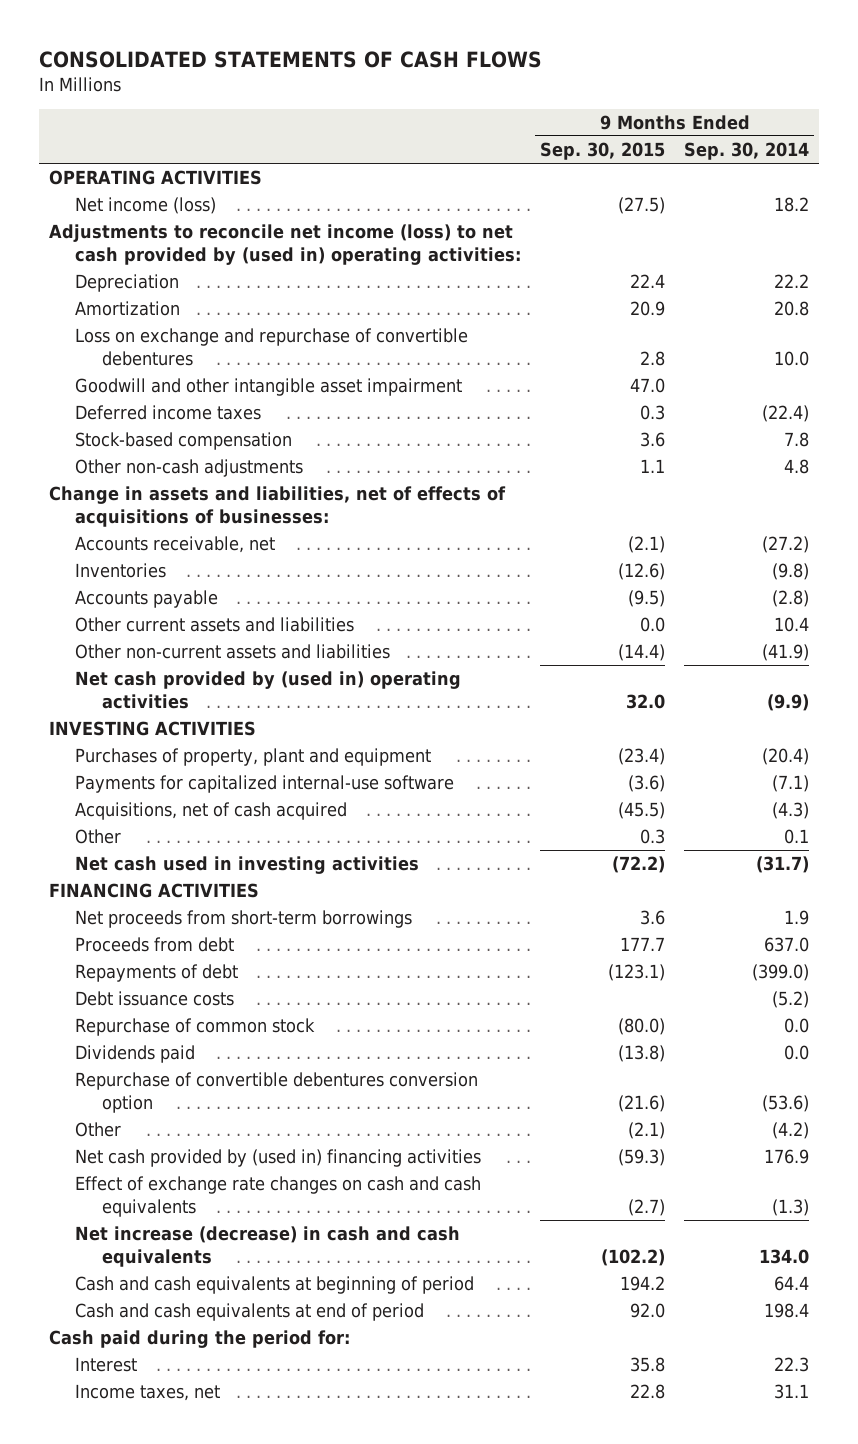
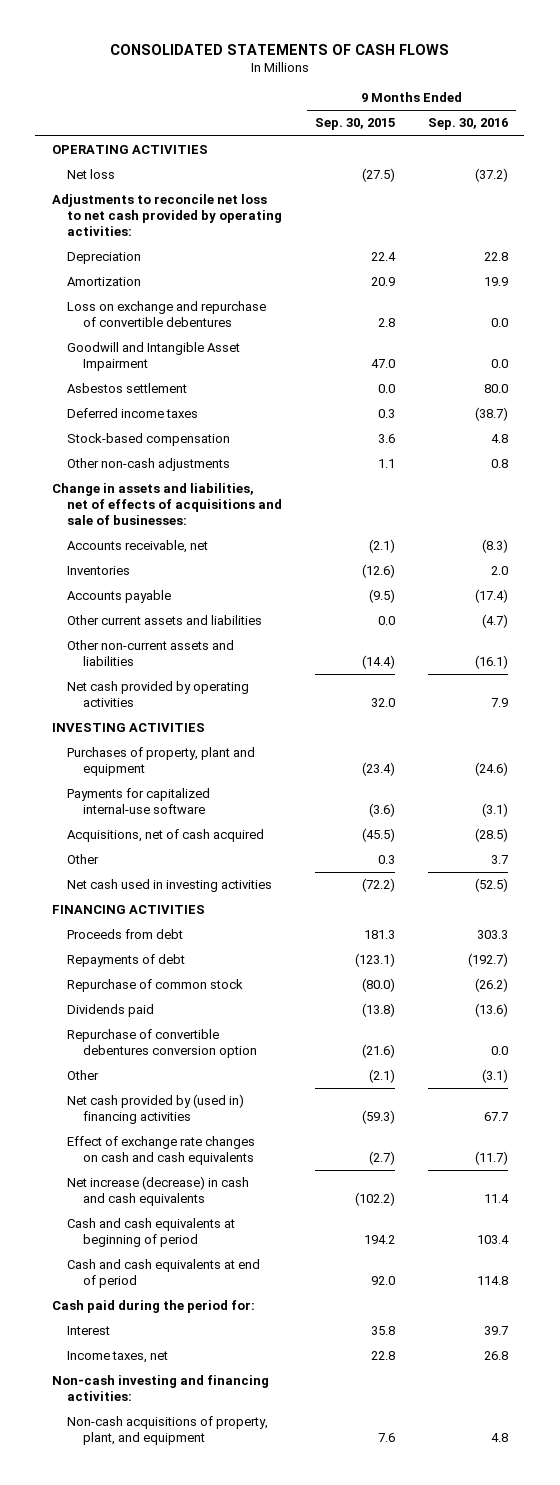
- | 9 Months Ended Sep. 30, 2015 | 9 Months Ended Sep. 30, 2014
+ | 9 Months Ended Sep. 30, 2015 | 9 Months Ended Sep. 30, 2016
- Net income (loss) | (27.5) | 18.2
- Adjustments to reconcile net income (loss) to net cash provided by (used in) operating activities:
+ Net loss | (27.5) | (37.2)
+ Adjustments to reconcile net loss to net cash provided by operating activities:
- Goodwill and other intangible asset impairment | 47.0 |
+ Goodwill and Intangible Asset Impairment | 47.0 | 0.0
+ Asbestos settlement | 0.0 | 80.0
- Change in assets and liabilities, net of effects of acquisitions of businesses:
+ Change in assets and liabilities, net of effects of acquisitions and sale of businesses:
- Net cash provided by (used in) operating activities | 32.0 | (9.9)
+ Net cash provided by operating activities | 32.0 | 7.9
- Net proceeds from short-term borrowings | 3.6 | 1.9
- Proceeds from debt | 177.7 | 637.0
+ Proceeds from debt | 181.3 | 303.3
- Debt issuance costs | | (5.2)
+ Non-cash investing and financing activities:
+ Non-cash acquisitions of property, plant, and equipment | 7.6 | 4.8

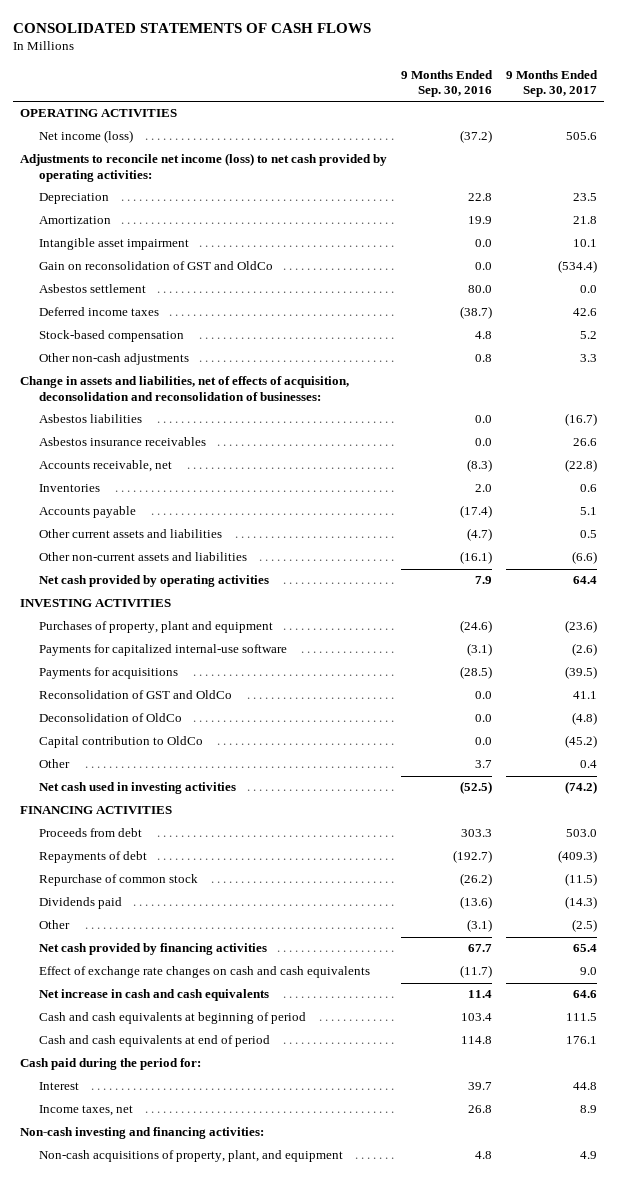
- | 9 Months Ended Sep. 30, 2015 | 9 Months Ended Sep. 30, 2016
+ | 9 Months Ended Sep. 30, 2016 | 9 Months Ended Sep. 30, 2017
- Net loss | (27.5) | (37.2)
- Adjustments to reconcile net loss to net cash provided by operating activities:
+ Net income (loss) | (37.2) | 505.6
+ Adjustments to reconcile net income (loss) to net cash provided by operating activities:
- Loss on exchange and repurchase of convertible debentures | 2.8 | 0.0
- Goodwill and Intangible Asset Impairment | 47.0 | 0.0
+ Intangible asset impairment | 0.0 | 10.1
+ Gain on reconsolidation of GST and OldCo | 0.0 | (534.4)
- Change in assets and liabilities, net of effects of acquisitions and sale of businesses:
+ Change in assets and liabilities, net of effects of acquisition, deconsolidation and reconsolidation of businesses:
+ Asbestos liabilities | 0.0 | (16.7)
+ Asbestos insurance receivables | 0.0 | 26.6
- Acquisitions, net of cash acquired | (45.5) | (28.5)
+ Payments for acquisitions | (28.5) | (39.5)
+ Reconsolidation of GST and OldCo | 0.0 | 41.1
+ Deconsolidation of OldCo | 0.0 | (4.8)
+ Capital contribution to OldCo | 0.0 | (45.2)
- Repurchase of convertible debentures conversion option | (21.6) | 0.0
- Net cash provided by (used in) financing activities | (59.3) | 67.7
+ Net cash provided by financing activities | 67.7 | 65.4
- Net increase (decrease) in cash and cash equivalents | (102.2) | 11.4
+ Net increase in cash and cash equivalents | 11.4 | 64.6

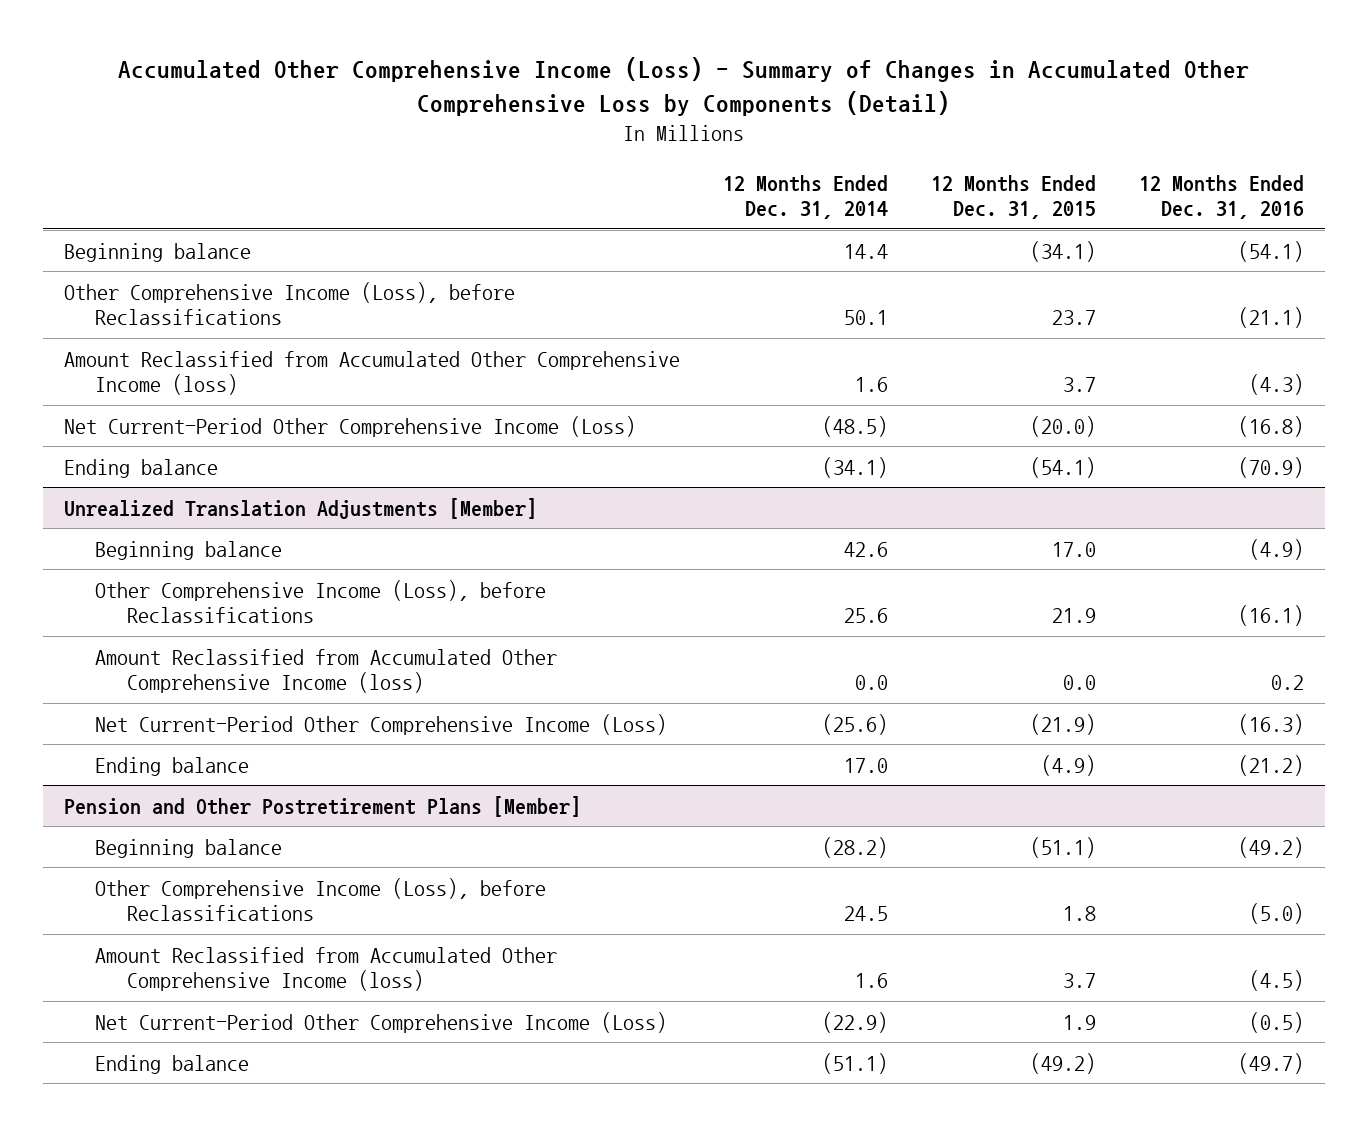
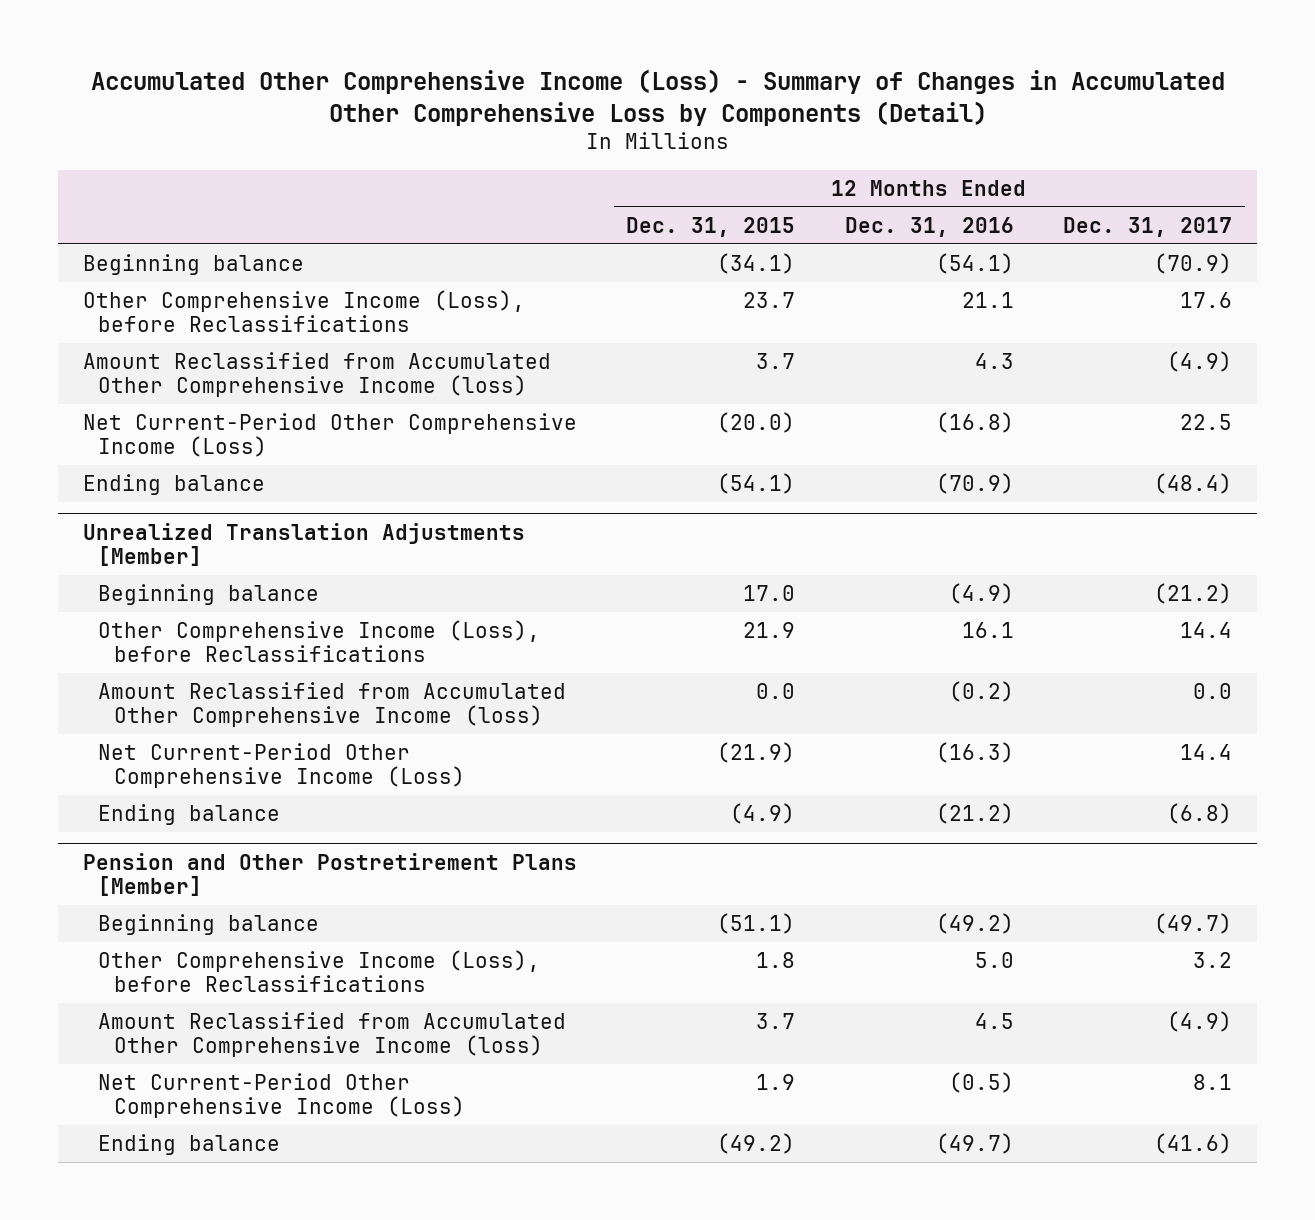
- | 12 Months Ended Dec. 31, 2014 | 12 Months Ended Dec. 31, 2015 | 12 Months Ended Dec. 31, 2016
+ | 12 Months Ended Dec. 31, 2015 | 12 Months Ended Dec. 31, 2016 | 12 Months Ended Dec. 31, 2017
- Other Comprehensive Income (Loss), before Reclassifications | 50.1 | 23.7 | (21.1)
- Amount Reclassified from Accumulated Other Comprehensive Income (loss) | 1.6 | 3.7 | (4.3)
+ Other Comprehensive Income (Loss), before Reclassifications | 23.7 | 21.1 | 17.6
+ Amount Reclassified from Accumulated Other Comprehensive Income (loss) | 3.7 | 4.3 | (4.9)
@ Unrealized Translation Adjustments [Member]
- Other Comprehensive Income (Loss), before Reclassifications | 25.6 | 21.9 | (16.1)
- Amount Reclassified from Accumulated Other Comprehensive Income (loss) | 0.0 | 0.0 | 0.2
+ Other Comprehensive Income (Loss), before Reclassifications | 21.9 | 16.1 | 14.4
+ Amount Reclassified from Accumulated Other Comprehensive Income (loss) | 0.0 | (0.2) | 0.0
@ Pension and Other Postretirement Plans [Member]
- Other Comprehensive Income (Loss), before Reclassifications | 24.5 | 1.8 | (5.0)
- Amount Reclassified from Accumulated Other Comprehensive Income (loss) | 1.6 | 3.7 | (4.5)
+ Other Comprehensive Income (Loss), before Reclassifications | 1.8 | 5.0 | 3.2
+ Amount Reclassified from Accumulated Other Comprehensive Income (loss) | 3.7 | 4.5 | (4.9)

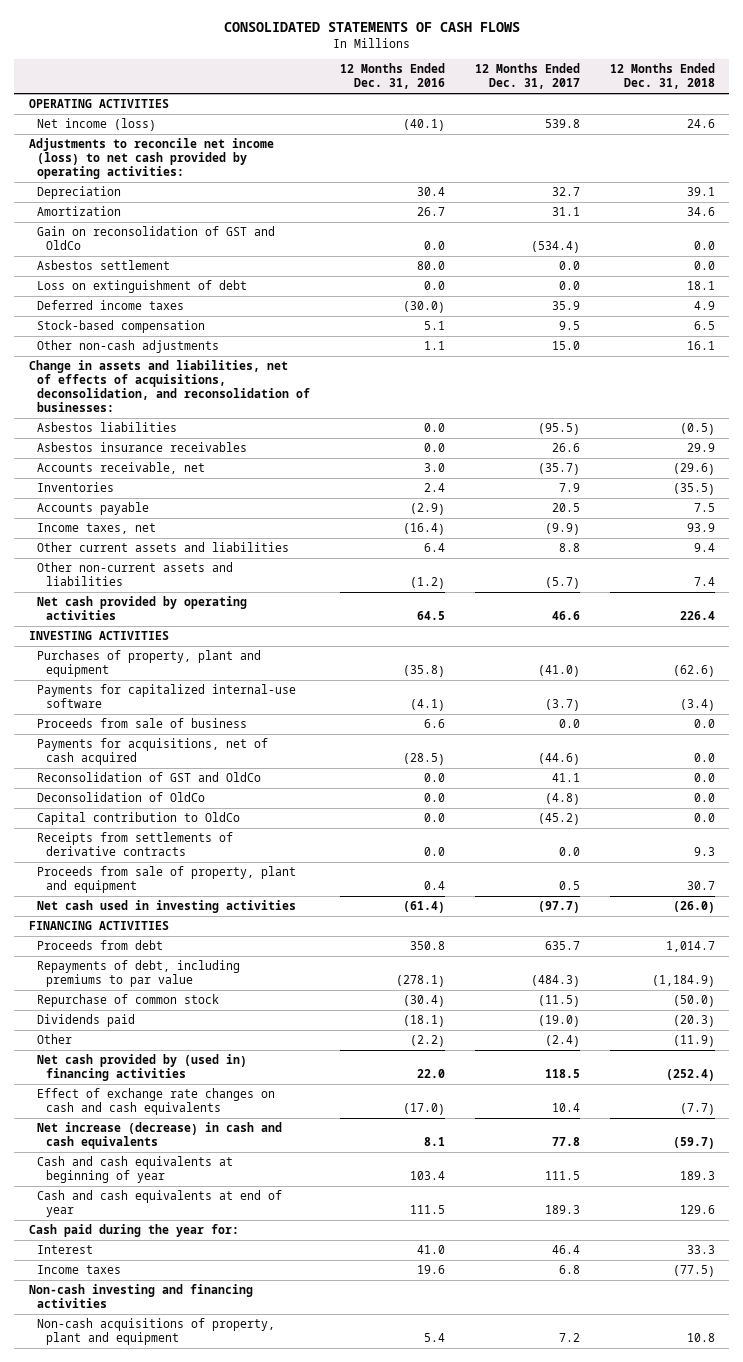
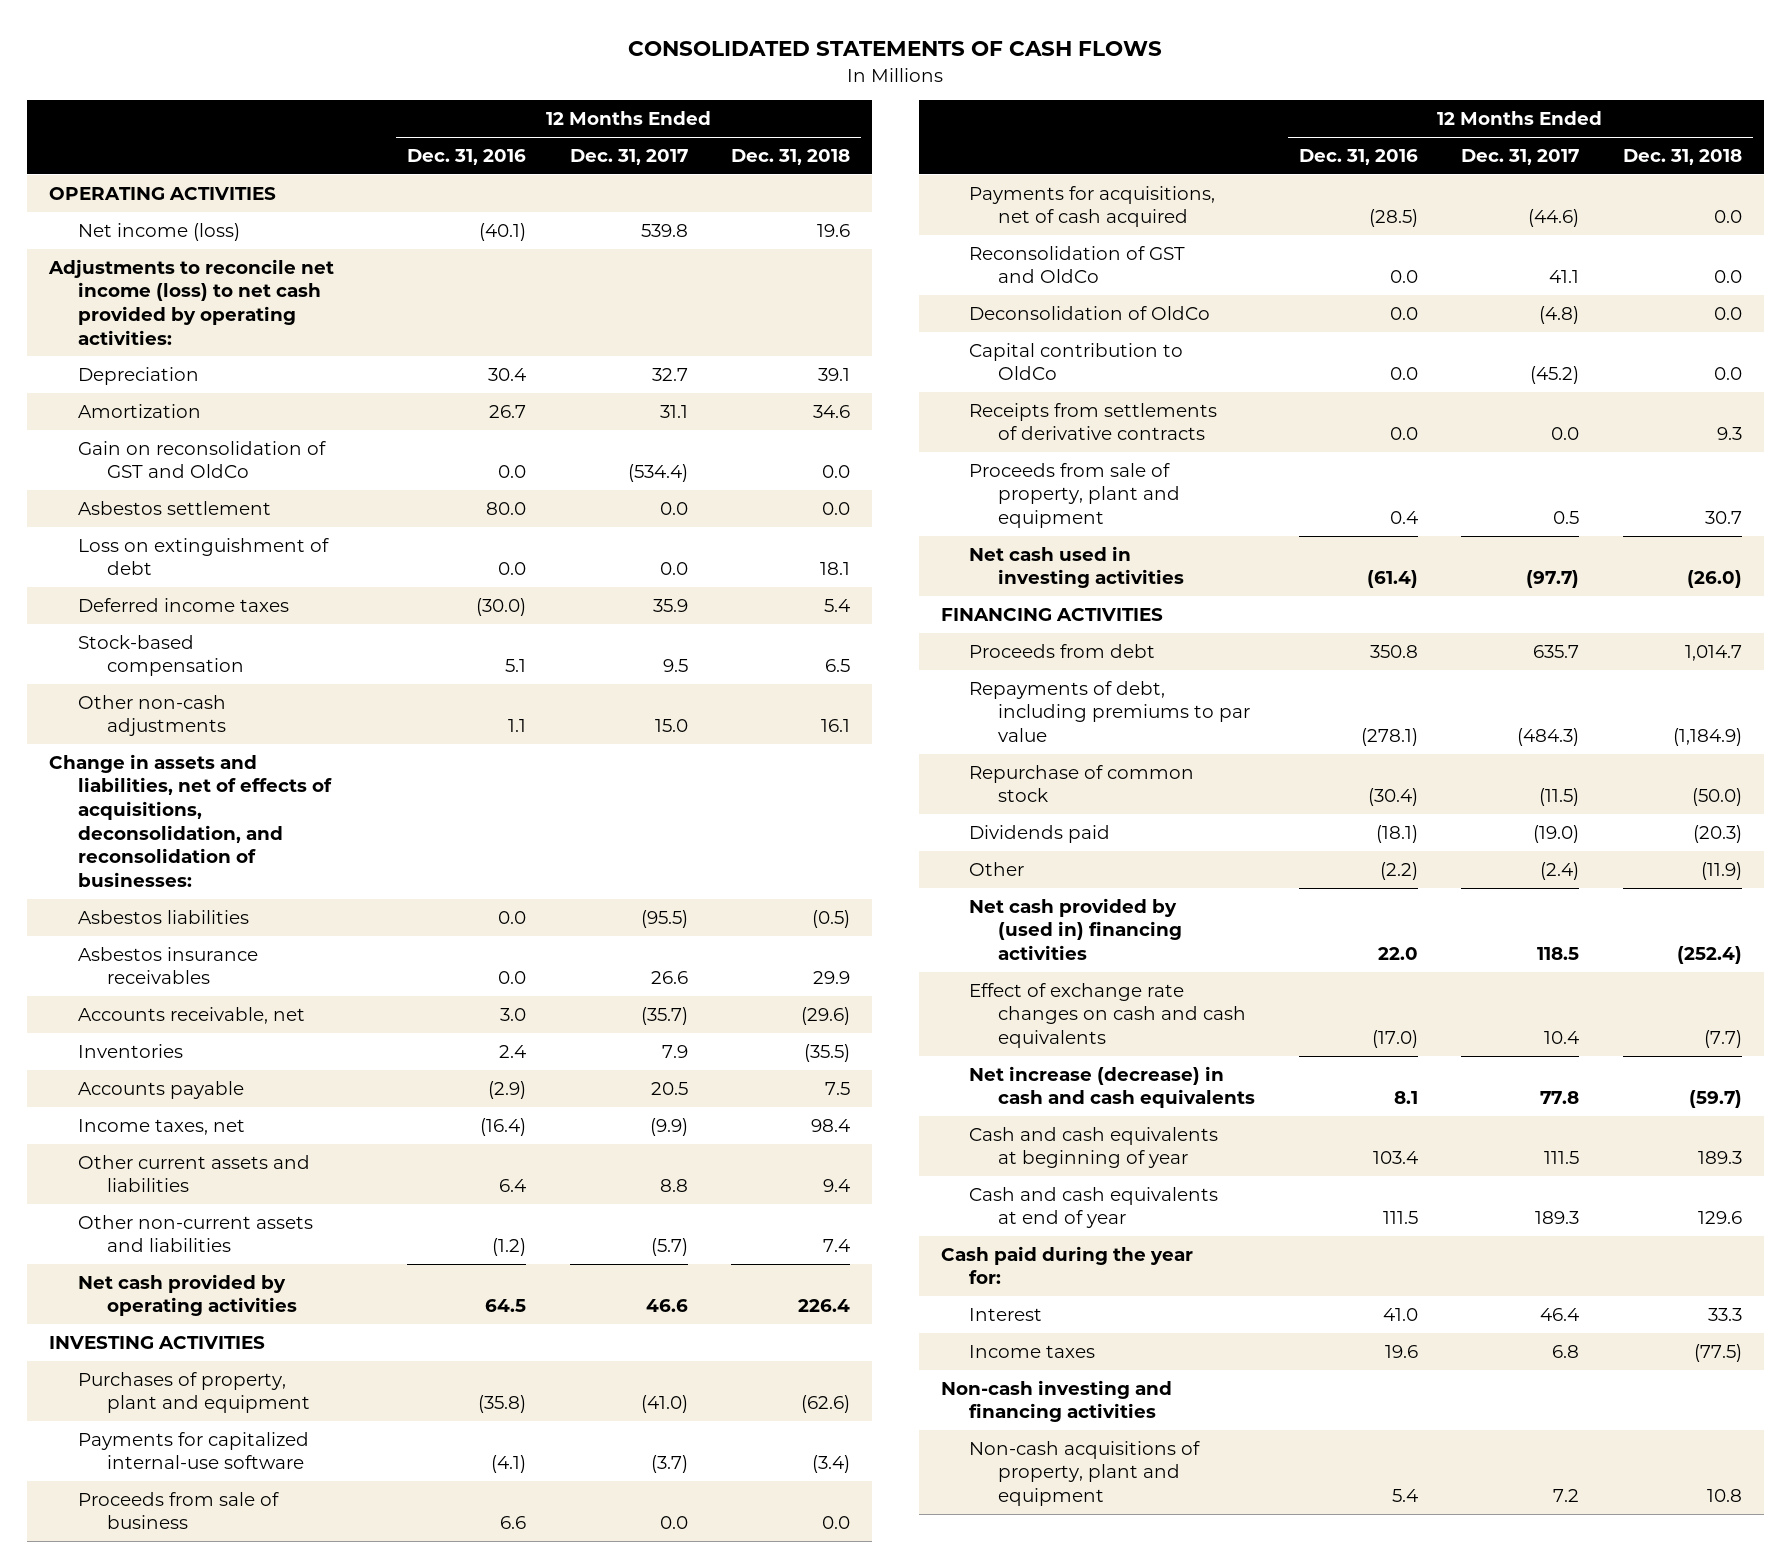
- Net income (loss) | (40.1) | 539.8 | 24.6
+ Net income (loss) | (40.1) | 539.8 | 19.6
- Deferred income taxes | (30.0) | 35.9 | 4.9
+ Deferred income taxes | (30.0) | 35.9 | 5.4
- Income taxes, net | (16.4) | (9.9) | 93.9
+ Income taxes, net | (16.4) | (9.9) | 98.4

